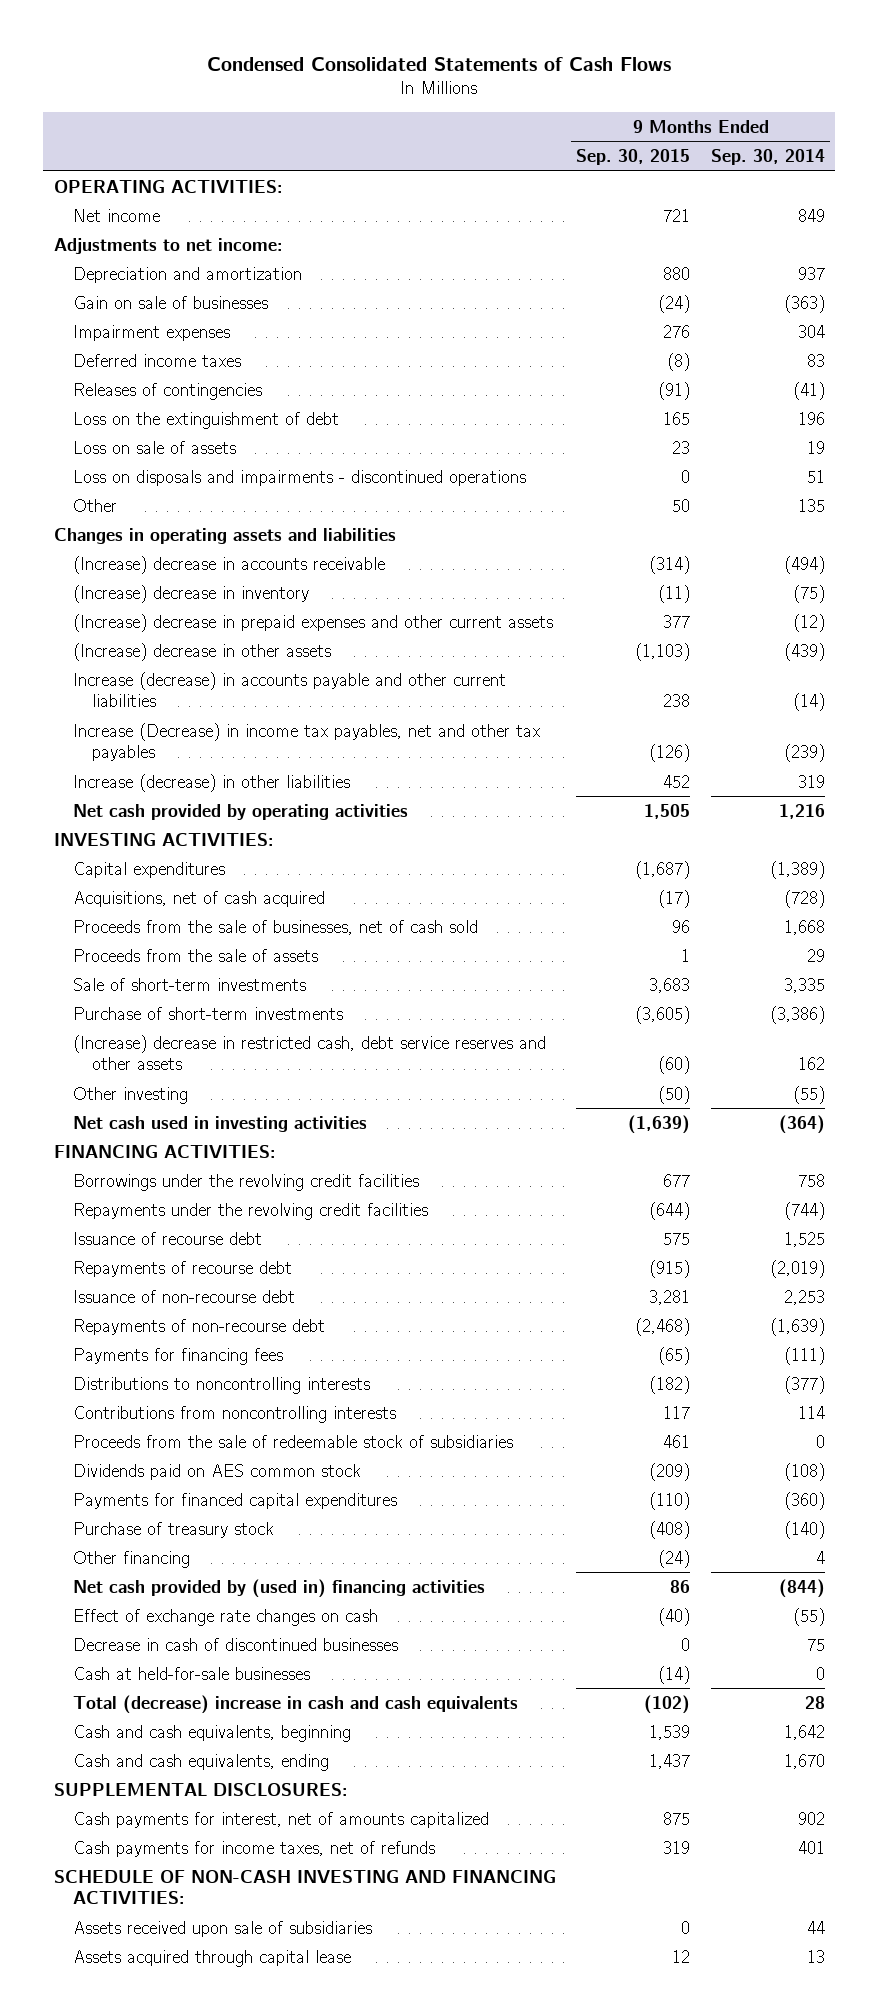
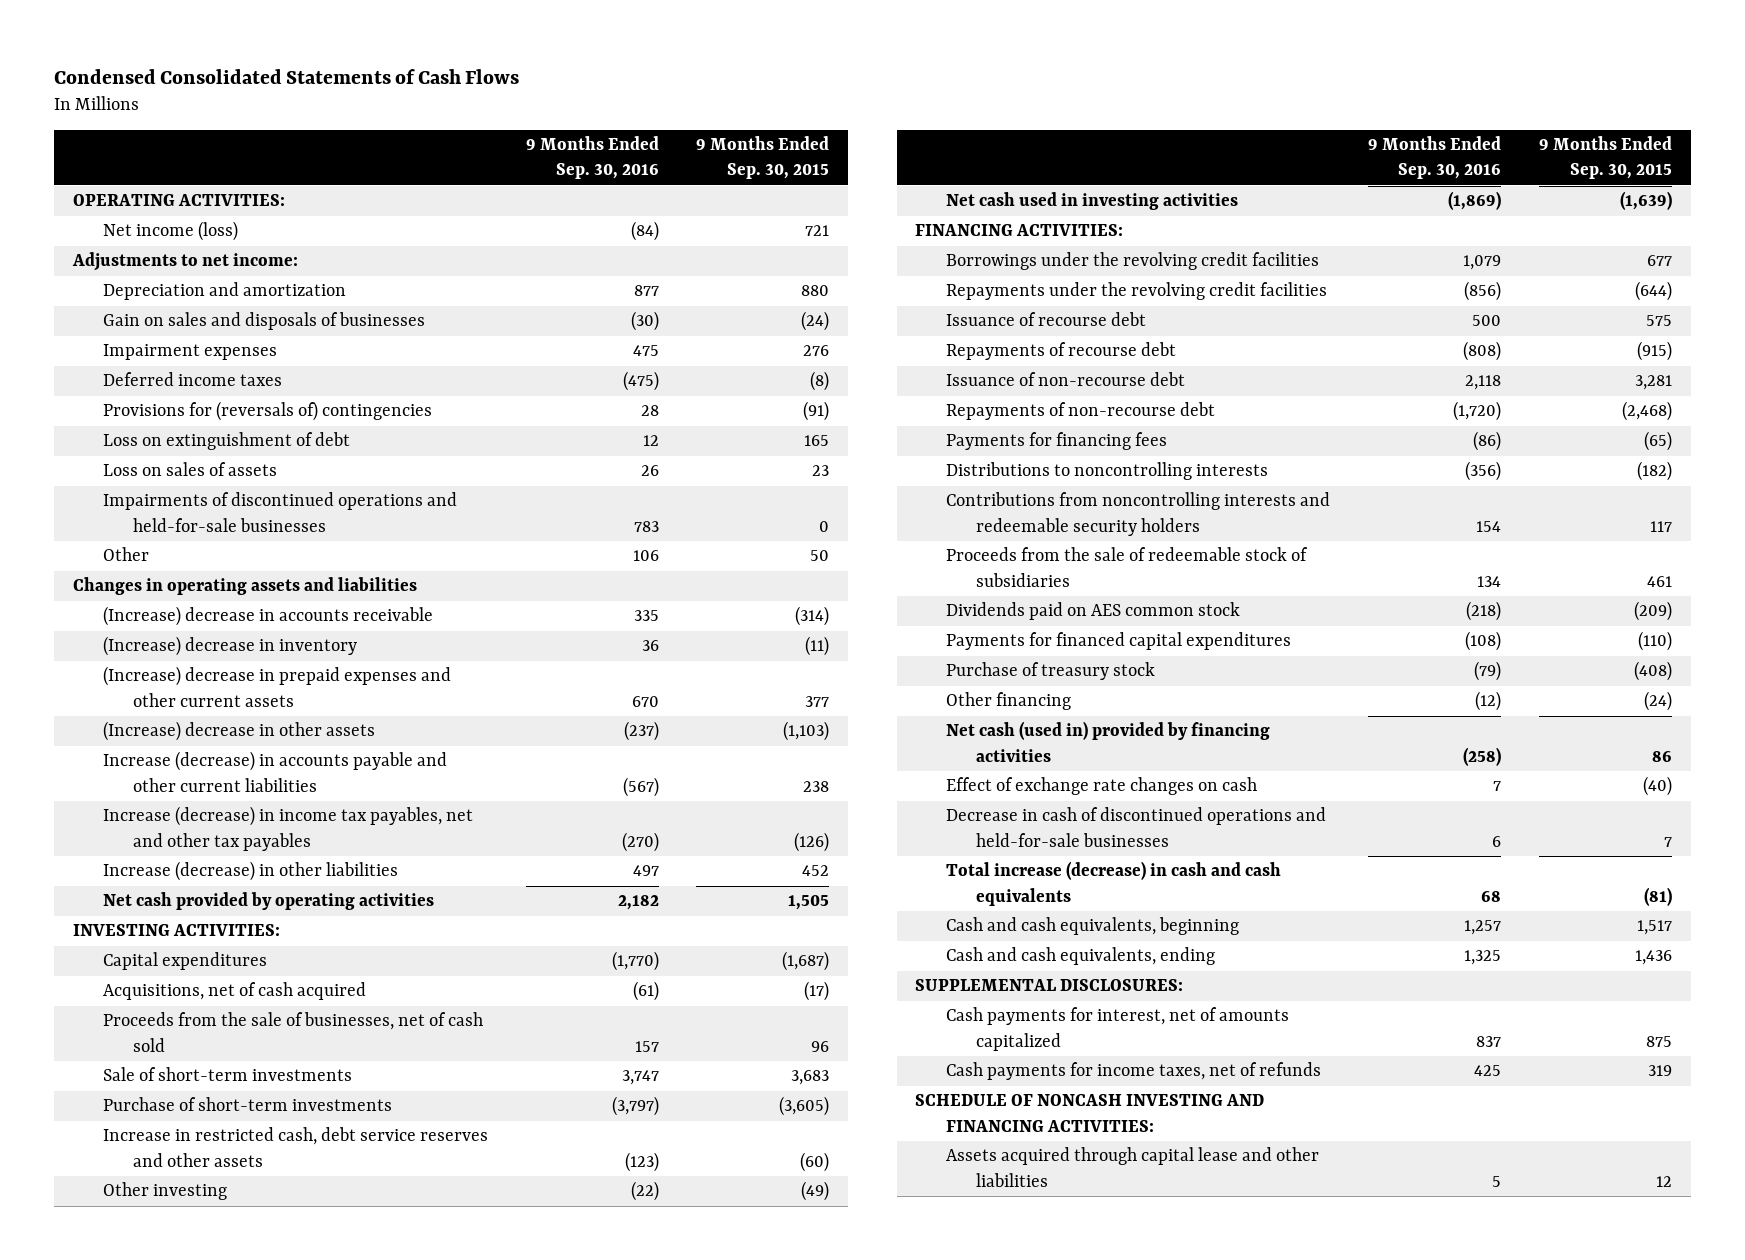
- | 9 Months Ended Sep. 30, 2015 | 9 Months Ended Sep. 30, 2014
+ | 9 Months Ended Sep. 30, 2016 | 9 Months Ended Sep. 30, 2015
- Net income | 721 | 849
+ Net income (loss) | (84) | 721
- Gain on sale of businesses | (24) | (363)
+ Gain on sales and disposals of businesses | (30) | (24)
- Releases of contingencies | (91) | (41)
- Loss on the extinguishment of debt | 165 | 196
- Loss on sale of assets | 23 | 19
- Loss on disposals and impairments - discontinued operations | 0 | 51
+ Provisions for (reversals of) contingencies | 28 | (91)
+ Loss on extinguishment of debt | 12 | 165
+ Loss on sales of assets | 26 | 23
+ Impairments of discontinued operations and held-for-sale businesses | 783 | 0
- Increase (Decrease) in income tax payables, net and other tax payables | (126) | (239)
+ Increase (decrease) in income tax payables, net and other tax payables | (270) | (126)
- Proceeds from the sale of assets | 1 | 29
- (Increase) decrease in restricted cash, debt service reserves and other assets | (60) | 162
- Other investing | (50) | (55)
+ Increase in restricted cash, debt service reserves and other assets | (123) | (60)
+ Other investing | (22) | (49)
- Contributions from noncontrolling interests | 117 | 114
+ Contributions from noncontrolling interests and redeemable security holders | 154 | 117
- Net cash provided by (used in) financing activities | 86 | (844)
+ Net cash (used in) provided by financing activities | (258) | 86
- Decrease in cash of discontinued businesses | 0 | 75
- Cash at held-for-sale businesses | (14) | 0
- Total (decrease) increase in cash and cash equivalents | (102) | 28
- Cash and cash equivalents, beginning | 1,539 | 1,642
- Cash and cash equivalents, ending | 1,437 | 1,670
+ Decrease in cash of discontinued operations and held-for-sale businesses | 6 | 7
+ Total increase (decrease) in cash and cash equivalents | 68 | (81)
+ Cash and cash equivalents, beginning | 1,257 | 1,517
+ Cash and cash equivalents, ending | 1,325 | 1,436
- SCHEDULE OF NON-CASH INVESTING AND FINANCING ACTIVITIES:
- Assets received upon sale of subsidiaries | 0 | 44
- Assets acquired through capital lease | 12 | 13
+ SCHEDULE OF NONCASH INVESTING AND FINANCING ACTIVITIES:
+ Assets acquired through capital lease and other liabilities | 5 | 12

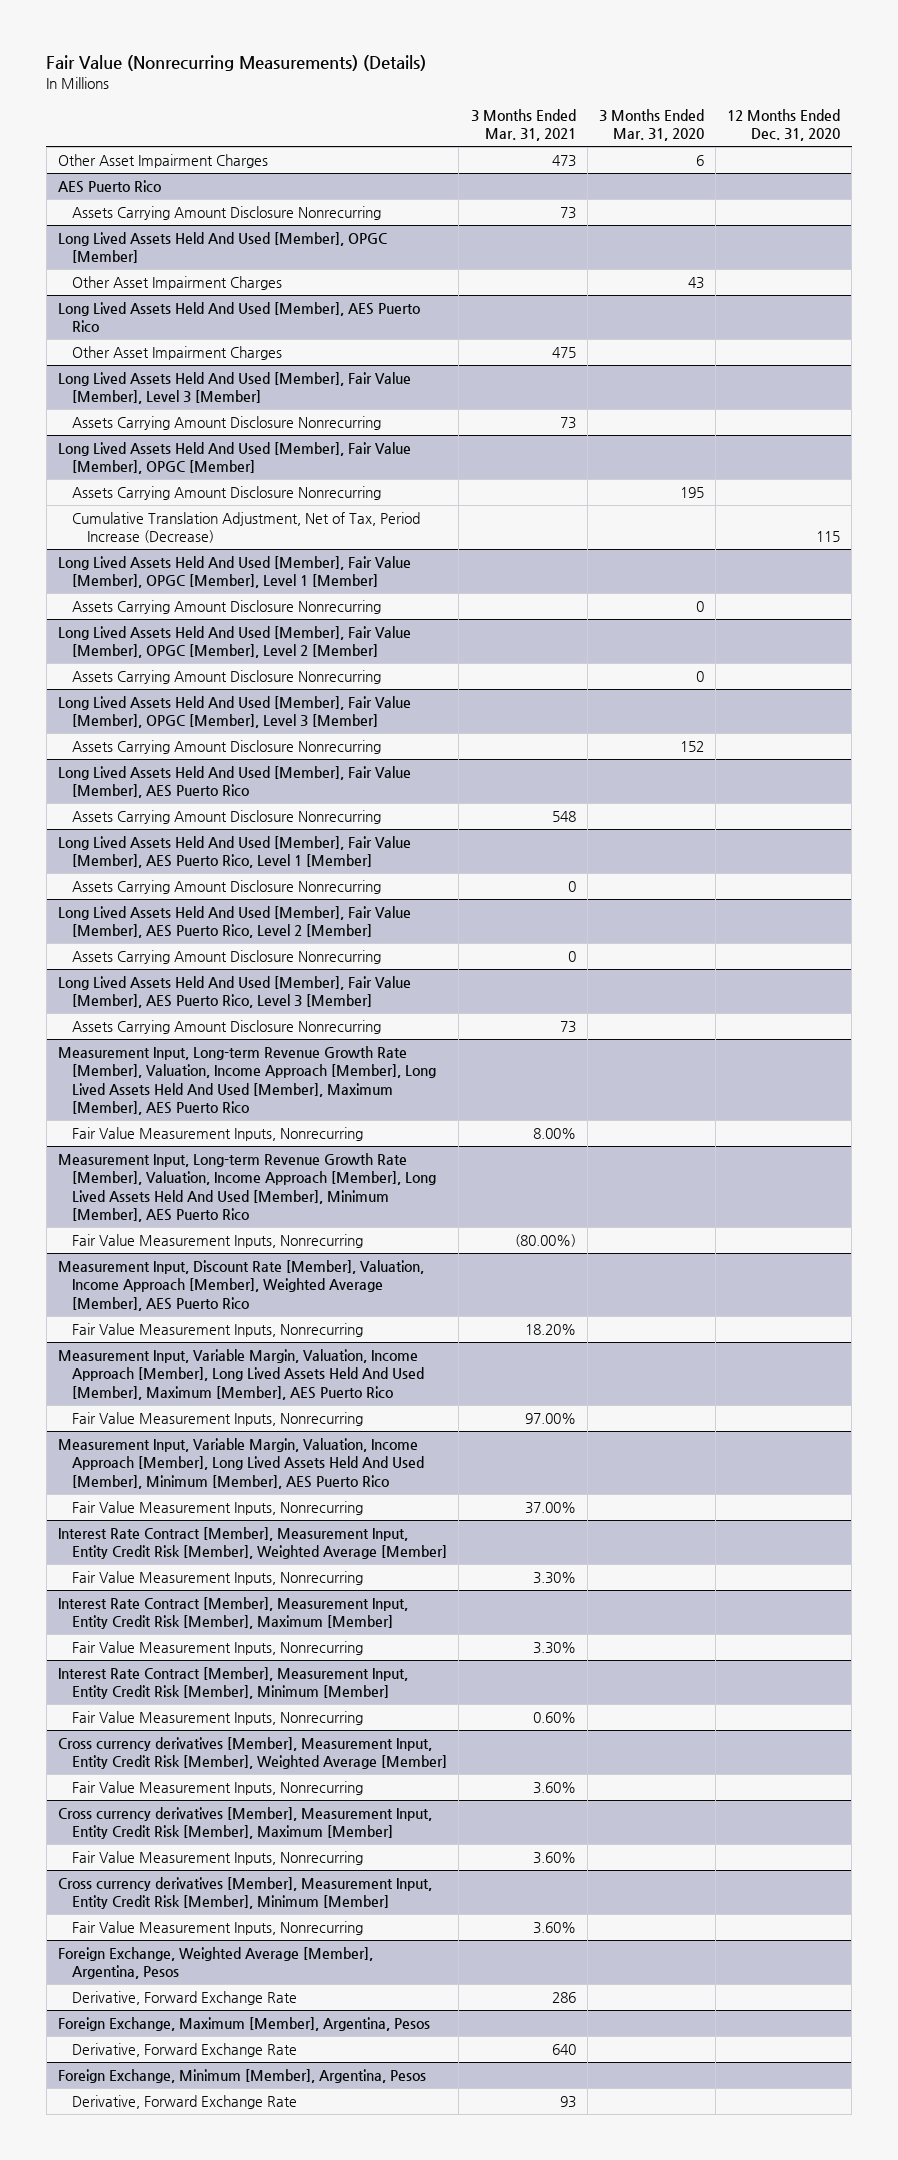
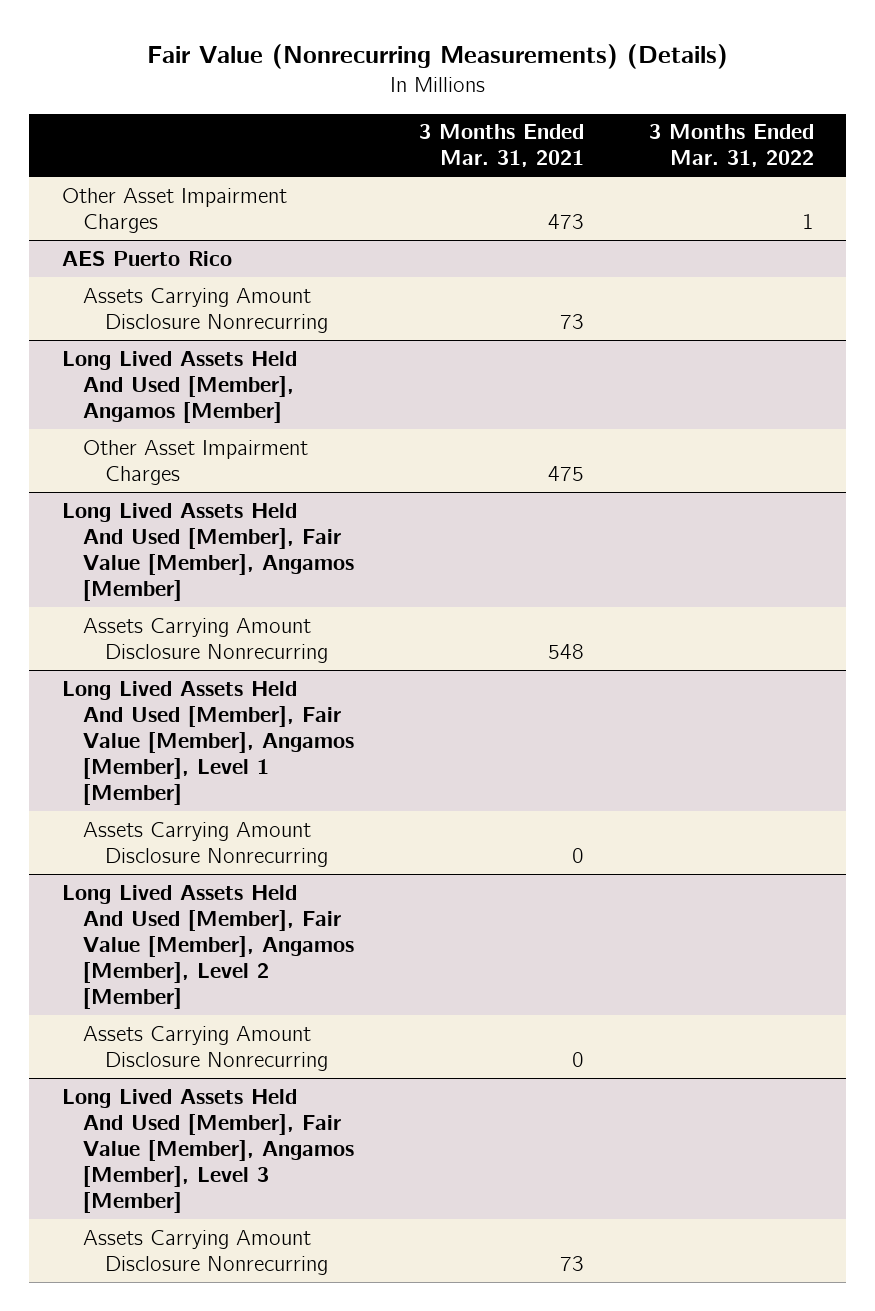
- | 3 Months Ended Mar. 31, 2021 | 3 Months Ended Mar. 31, 2020 | 12 Months Ended Dec. 31, 2020
+ | 3 Months Ended Mar. 31, 2021 | 3 Months Ended Mar. 31, 2022
- Long Lived Assets Held And Used [Member], OPGC [Member]
- Other Asset Impairment Charges | | 43 |
- Long Lived Assets Held And Used [Member], AES Puerto Rico
+ Long Lived Assets Held And Used [Member], Angamos [Member]
- Long Lived Assets Held And Used [Member], Fair Value [Member], Level 3 [Member]
- Assets Carrying Amount Disclosure Nonrecurring | 73 | |
- Long Lived Assets Held And Used [Member], Fair Value [Member], OPGC [Member]
- Assets Carrying Amount Disclosure Nonrecurring | | 195 |
- Cumulative Translation Adjustment, Net of Tax, Period Increase (Decrease) | | | 115
- Long Lived Assets Held And Used [Member], Fair Value [Member], OPGC [Member], Level 1 [Member]
- Assets Carrying Amount Disclosure Nonrecurring | | 0 |
- Long Lived Assets Held And Used [Member], Fair Value [Member], OPGC [Member], Level 2 [Member]
- Assets Carrying Amount Disclosure Nonrecurring | | 0 |
- Long Lived Assets Held And Used [Member], Fair Value [Member], OPGC [Member], Level 3 [Member]
- Assets Carrying Amount Disclosure Nonrecurring | | 152 |
- Long Lived Assets Held And Used [Member], Fair Value [Member], AES Puerto Rico
+ Long Lived Assets Held And Used [Member], Fair Value [Member], Angamos [Member]
- Long Lived Assets Held And Used [Member], Fair Value [Member], AES Puerto Rico, Level 1 [Member]
+ Long Lived Assets Held And Used [Member], Fair Value [Member], Angamos [Member], Level 1 [Member]
- Long Lived Assets Held And Used [Member], Fair Value [Member], AES Puerto Rico, Level 2 [Member]
+ Long Lived Assets Held And Used [Member], Fair Value [Member], Angamos [Member], Level 2 [Member]
- Long Lived Assets Held And Used [Member], Fair Value [Member], AES Puerto Rico, Level 3 [Member]
+ Long Lived Assets Held And Used [Member], Fair Value [Member], Angamos [Member], Level 3 [Member]
- Measurement Input, Long-term Revenue Growth Rate [Member], Valuation, Income Approach [Member], Long Lived Assets Held And Used [Member], Maximum [Member], AES Puerto Rico
- Fair Value Measurement Inputs, Nonrecurring | 8.00% | |
- Measurement Input, Long-term Revenue Growth Rate [Member], Valuation, Income Approach [Member], Long Lived Assets Held And Used [Member], Minimum [Member], AES Puerto Rico
- Fair Value Measurement Inputs, Nonrecurring | (80.00%) | |
- Measurement Input, Discount Rate [Member], Valuation, Income Approach [Member], Weighted Average [Member], AES Puerto Rico
- Fair Value Measurement Inputs, Nonrecurring | 18.20% | |
- Measurement Input, Variable Margin, Valuation, Income Approach [Member], Long Lived Assets Held And Used [Member], Maximum [Member], AES Puerto Rico
- Fair Value Measurement Inputs, Nonrecurring | 97.00% | |
- Measurement Input, Variable Margin, Valuation, Income Approach [Member], Long Lived Assets Held And Used [Member], Minimum [Member], AES Puerto Rico
- Fair Value Measurement Inputs, Nonrecurring | 37.00% | |
- Interest Rate Contract [Member], Measurement Input, Entity Credit Risk [Member], Weighted Average [Member]
- Fair Value Measurement Inputs, Nonrecurring | 3.30% | |
- Interest Rate Contract [Member], Measurement Input, Entity Credit Risk [Member], Maximum [Member]
- Fair Value Measurement Inputs, Nonrecurring | 3.30% | |
- Interest Rate Contract [Member], Measurement Input, Entity Credit Risk [Member], Minimum [Member]
- Fair Value Measurement Inputs, Nonrecurring | 0.60% | |
- Cross currency derivatives [Member], Measurement Input, Entity Credit Risk [Member], Weighted Average [Member]
- Fair Value Measurement Inputs, Nonrecurring | 3.60% | |
- Cross currency derivatives [Member], Measurement Input, Entity Credit Risk [Member], Maximum [Member]
- Fair Value Measurement Inputs, Nonrecurring | 3.60% | |
- Cross currency derivatives [Member], Measurement Input, Entity Credit Risk [Member], Minimum [Member]
- Fair Value Measurement Inputs, Nonrecurring | 3.60% | |
- Foreign Exchange, Weighted Average [Member], Argentina, Pesos
- Derivative, Forward Exchange Rate | 286 | |
- Foreign Exchange, Maximum [Member], Argentina, Pesos
- Derivative, Forward Exchange Rate | 640 | |
- Foreign Exchange, Minimum [Member], Argentina, Pesos
- Derivative, Forward Exchange Rate | 93 | |

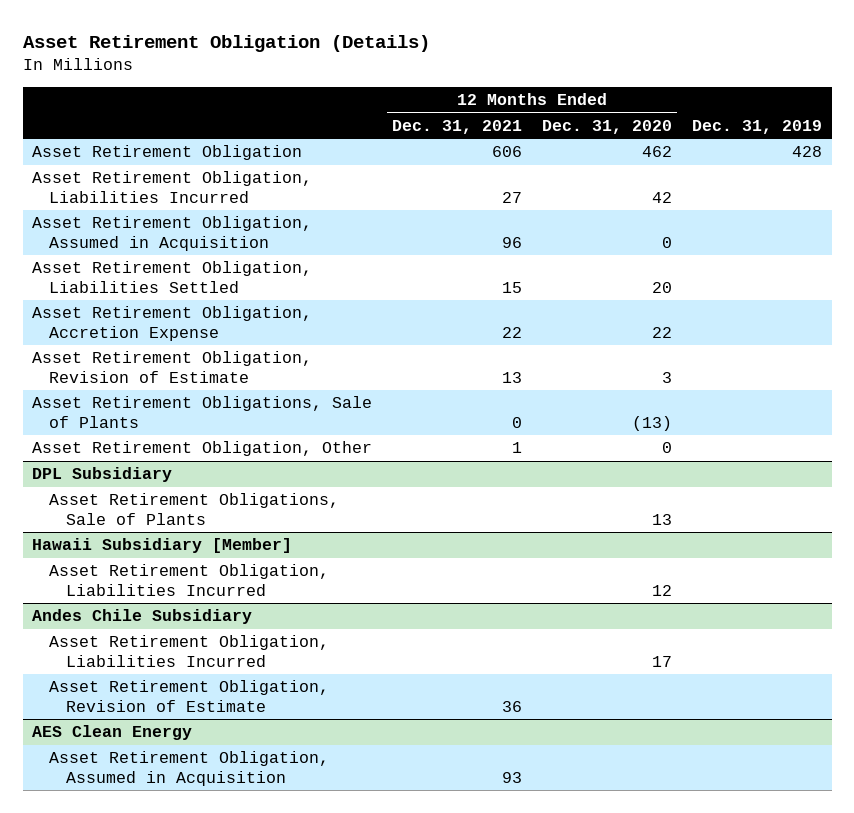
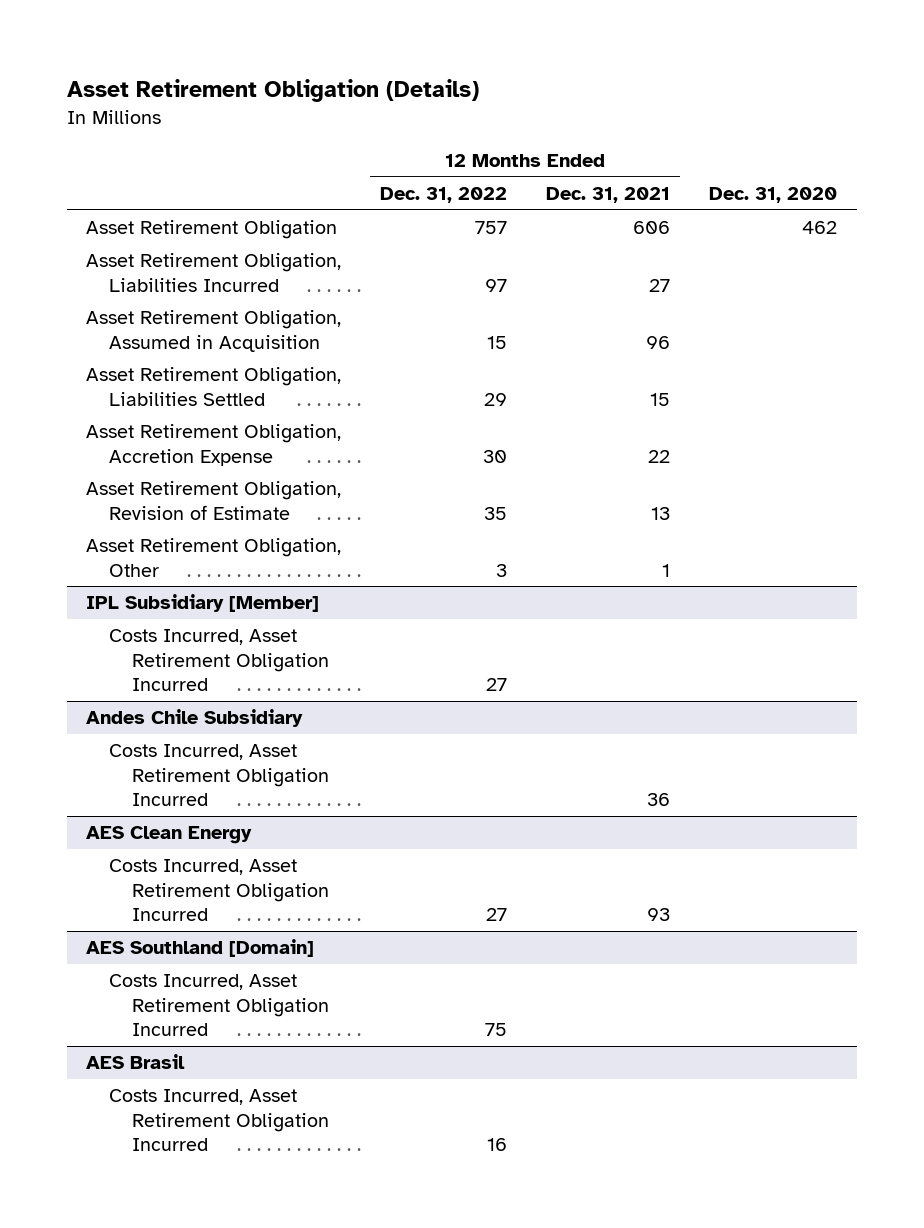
- | 12 Months Ended Dec. 31, 2021 | 12 Months Ended Dec. 31, 2020 | Dec. 31, 2019
+ | 12 Months Ended Dec. 31, 2022 | 12 Months Ended Dec. 31, 2021 | Dec. 31, 2020
- Asset Retirement Obligations, Sale of Plants | 0 | (13) |
- DPL Subsidiary
- Asset Retirement Obligations, Sale of Plants | | 13 |
- Hawaii Subsidiary [Member]
- Asset Retirement Obligation, Liabilities Incurred | | 12 |
+ IPL Subsidiary [Member]
+ Costs Incurred, Asset Retirement Obligation Incurred | 27 | |
@ Andes Chile Subsidiary
- Asset Retirement Obligation, Liabilities Incurred | | 17 |
- Asset Retirement Obligation, Revision of Estimate | 36 | |
+ Costs Incurred, Asset Retirement Obligation Incurred | | 36 |
@ AES Clean Energy
- Asset Retirement Obligation, Assumed in Acquisition | 93 | |
+ Costs Incurred, Asset Retirement Obligation Incurred | 27 | 93 |
+ AES Southland [Domain]
+ Costs Incurred, Asset Retirement Obligation Incurred | 75 | |
+ AES Brasil
+ Costs Incurred, Asset Retirement Obligation Incurred | 16 | |

